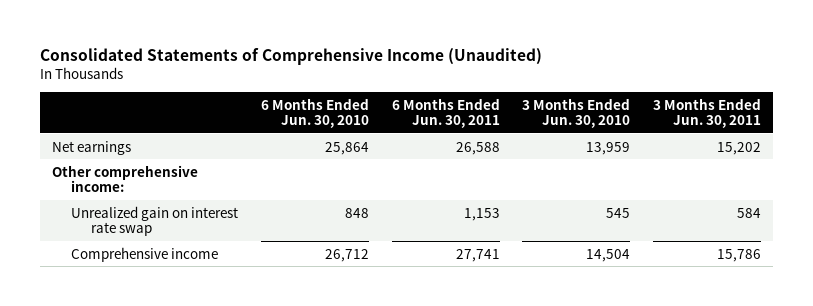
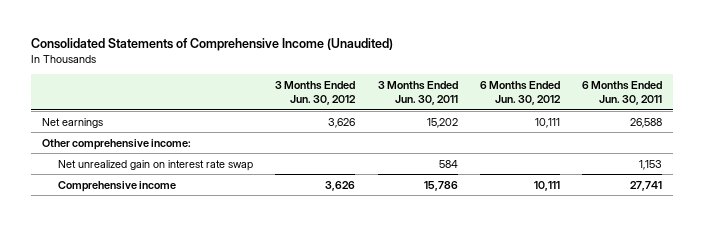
- | 6 Months Ended Jun. 30, 2010 | 6 Months Ended Jun. 30, 2011 | 3 Months Ended Jun. 30, 2010 | 3 Months Ended Jun. 30, 2011
+ | 3 Months Ended Jun. 30, 2012 | 3 Months Ended Jun. 30, 2011 | 6 Months Ended Jun. 30, 2012 | 6 Months Ended Jun. 30, 2011
- Unrealized gain on interest rate swap | 848 | 1,153 | 545 | 584
+ Net unrealized gain on interest rate swap | | 584 | | 1,153

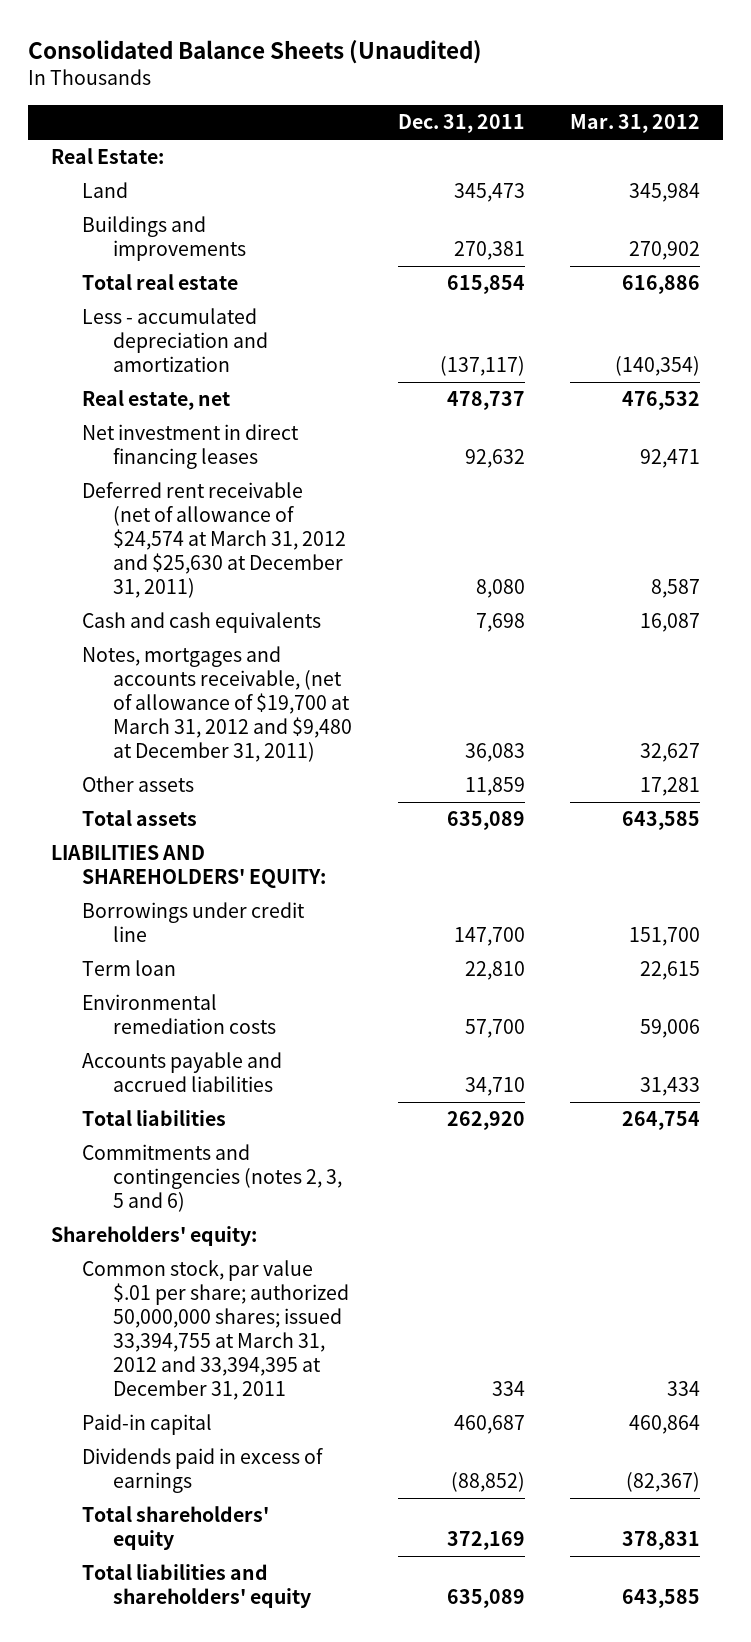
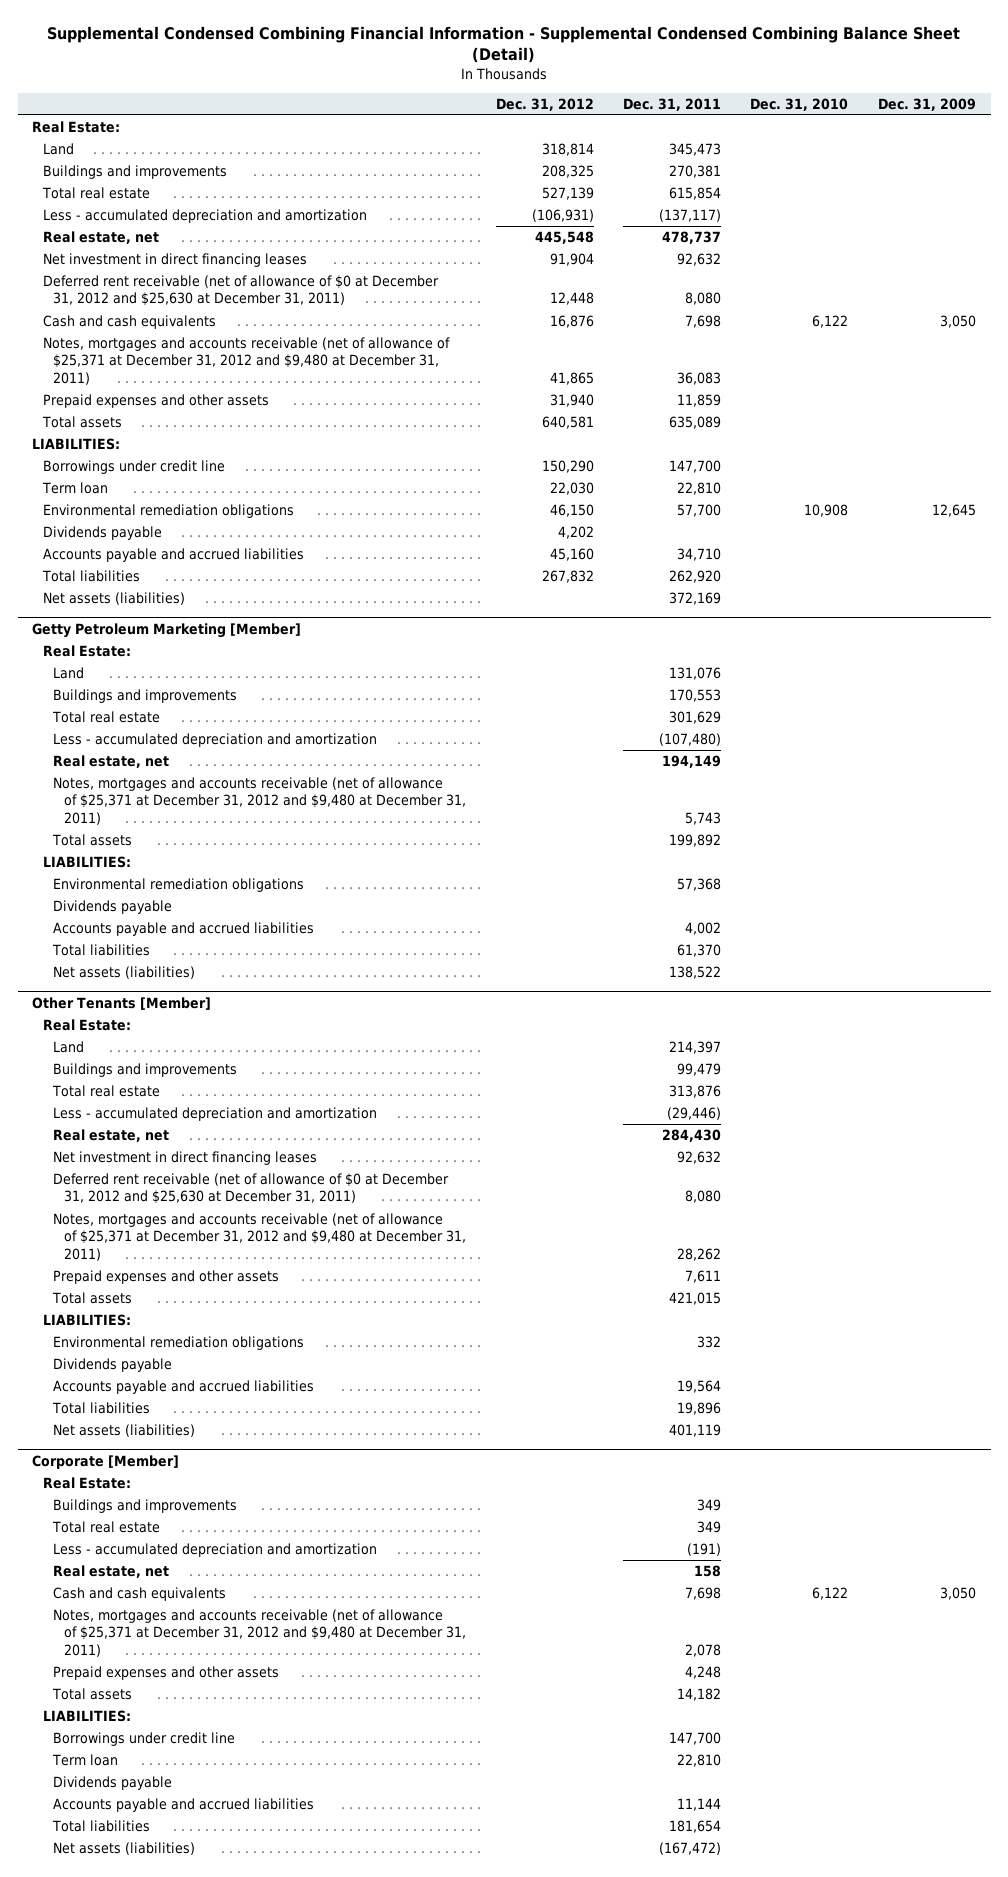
- Consolidated Balance Sheets (Unaudited)
+ Supplemental Condensed Combining Financial Information - Supplemental Condensed Combining Balance Sheet (Detail)
- | Dec. 31, 2011 | Mar. 31, 2012
+ | Dec. 31, 2012 | Dec. 31, 2011 | Dec. 31, 2010 | Dec. 31, 2009
- Deferred rent receivable (net of allowance of $24,574 at March 31, 2012 and $25,630 at December 31, 2011) | 8,080 | 8,587
+ Deferred rent receivable (net of allowance of $0 at December 31, 2012 and $25,630 at December 31, 2011) | 12,448 | 8,080 | |
- Notes, mortgages and accounts receivable, (net of allowance of $19,700 at March 31, 2012 and $9,480 at December 31, 2011) | 36,083 | 32,627
- Other assets | 11,859 | 17,281
+ Notes, mortgages and accounts receivable (net of allowance of $25,371 at December 31, 2012 and $9,480 at December 31, 2011) | 41,865 | 36,083 | |
+ Prepaid expenses and other assets | 31,940 | 11,859 | |
- LIABILITIES AND SHAREHOLDERS' EQUITY:
+ LIABILITIES:
- Environmental remediation costs | 57,700 | 59,006
+ Environmental remediation obligations | 46,150 | 57,700 | 10,908 | 12,645
+ Dividends payable | 4,202 | | |
- Commitments and contingencies (notes 2, 3, 5 and 6)
- Shareholders' equity:
- Common stock, par value $.01 per share; authorized 50,000,000 shares; issued 33,394,755 at March 31, 2012 and 33,394,395 at December 31, 2011 | 334 | 334
- Paid-in capital | 460,687 | 460,864
- Dividends paid in excess of earnings | (88,852) | (82,367)
- Total shareholders' equity | 372,169 | 378,831
- Total liabilities and shareholders' equity | 635,089 | 643,585
+ Net assets (liabilities) | | 372,169 | |
+ Getty Petroleum Marketing [Member]
+ Real Estate:
+ Land | | 131,076 | |
+ Buildings and improvements | | 170,553 | |
+ Total real estate | | 301,629 | |
+ Less - accumulated depreciation and amortization | | (107,480) | |
+ Real estate, net | | 194,149 | |
+ Notes, mortgages and accounts receivable (net of allowance of $25,371 at December 31, 2012 and $9,480 at December 31, 2011) | | 5,743 | |
+ Total assets | | 199,892 | |
+ LIABILITIES:
+ Environmental remediation obligations | | 57,368 | |
+ Dividends payable
+ Accounts payable and accrued liabilities | | 4,002 | |
+ Total liabilities | | 61,370 | |
+ Net assets (liabilities) | | 138,522 | |
+ Other Tenants [Member]
+ Real Estate:
+ Land | | 214,397 | |
+ Buildings and improvements | | 99,479 | |
+ Total real estate | | 313,876 | |
+ Less - accumulated depreciation and amortization | | (29,446) | |
+ Real estate, net | | 284,430 | |
+ Net investment in direct financing leases | | 92,632 | |
+ Deferred rent receivable (net of allowance of $0 at December 31, 2012 and $25,630 at December 31, 2011) | | 8,080 | |
+ Notes, mortgages and accounts receivable (net of allowance of $25,371 at December 31, 2012 and $9,480 at December 31, 2011) | | 28,262 | |
+ Prepaid expenses and other assets | | 7,611 | |
+ Total assets | | 421,015 | |
+ LIABILITIES:
+ Environmental remediation obligations | | 332 | |
+ Dividends payable
+ Accounts payable and accrued liabilities | | 19,564 | |
+ Total liabilities | | 19,896 | |
+ Net assets (liabilities) | | 401,119 | |
+ Corporate [Member]
+ Real Estate:
+ Buildings and improvements | | 349 | |
+ Total real estate | | 349 | |
+ Less - accumulated depreciation and amortization | | (191) | |
+ Real estate, net | | 158 | |
+ Cash and cash equivalents | | 7,698 | 6,122 | 3,050
+ Notes, mortgages and accounts receivable (net of allowance of $25,371 at December 31, 2012 and $9,480 at December 31, 2011) | | 2,078 | |
+ Prepaid expenses and other assets | | 4,248 | |
+ Total assets | | 14,182 | |
+ LIABILITIES:
+ Borrowings under credit line | | 147,700 | |
+ Term loan | | 22,810 | |
+ Dividends payable
+ Accounts payable and accrued liabilities | | 11,144 | |
+ Total liabilities | | 181,654 | |
+ Net assets (liabilities) | | (167,472) | |

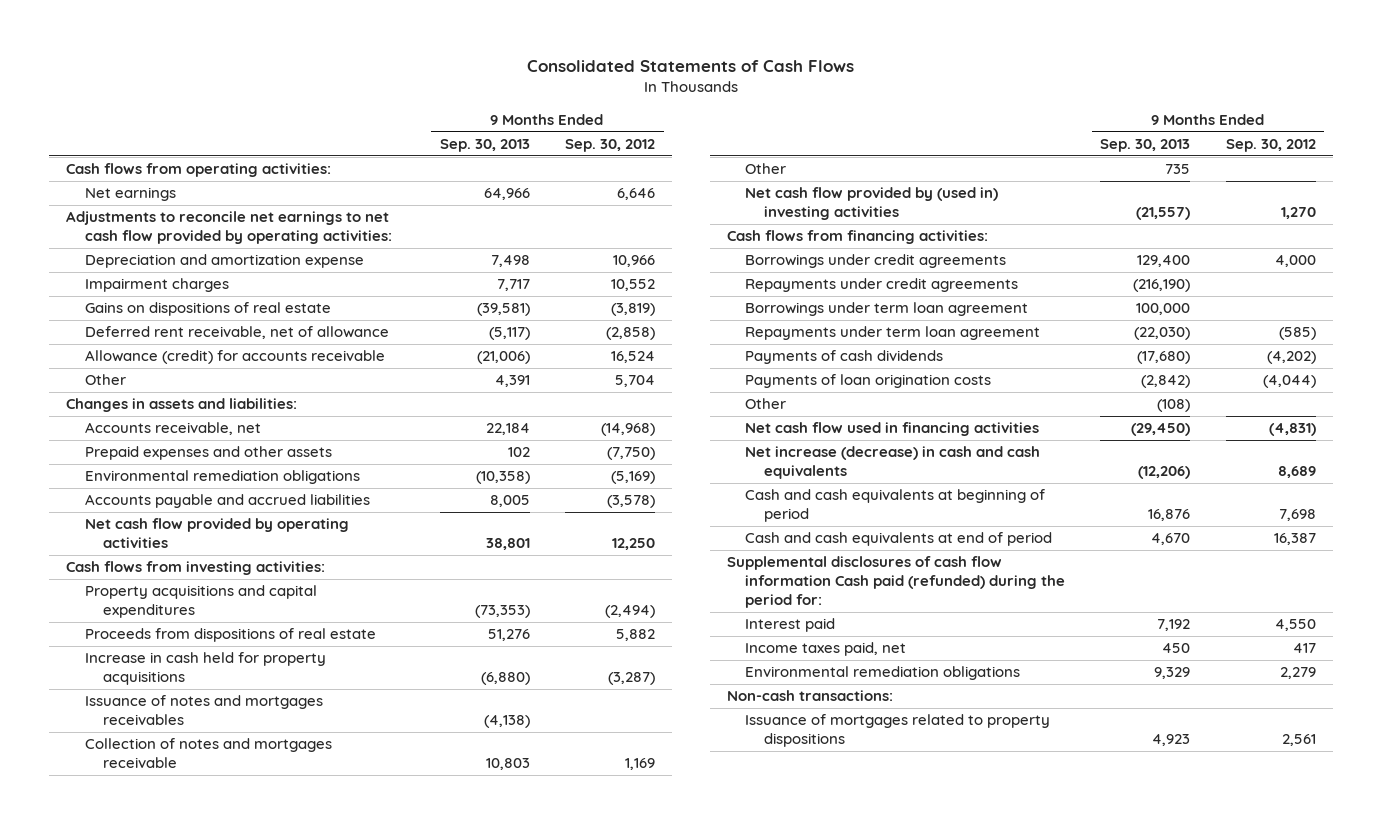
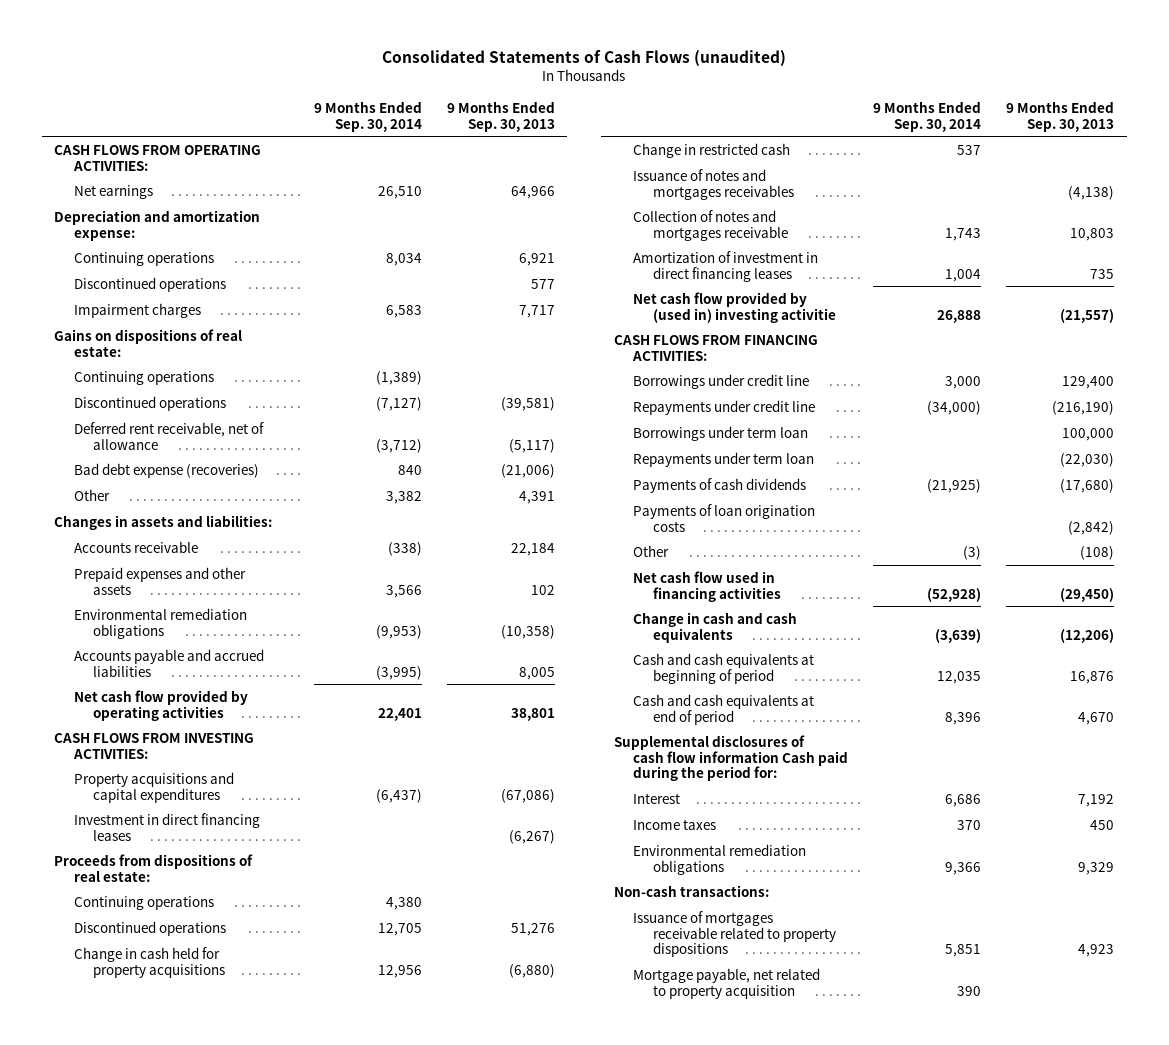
- Consolidated Statements of Cash Flows
+ Consolidated Statements of Cash Flows (unaudited)
- | 9 Months Ended Sep. 30, 2013 | 9 Months Ended Sep. 30, 2012
+ | 9 Months Ended Sep. 30, 2014 | 9 Months Ended Sep. 30, 2013
- Cash flows from operating activities:
+ CASH FLOWS FROM OPERATING ACTIVITIES:
- Adjustments to reconcile net earnings to net cash flow provided by operating activities:
- Depreciation and amortization expense | 7,498 | 10,966
+ Depreciation and amortization expense:
+ Continuing operations | 8,034 | 6,921
+ Discontinued operations | | 577
- Gains on dispositions of real estate | (39,581) | (3,819)
+ Gains on dispositions of real estate:
+ Continuing operations | (1,389) |
+ Discontinued operations | (7,127) | (39,581)
- Allowance (credit) for accounts receivable | (21,006) | 16,524
+ Bad debt expense (recoveries) | 840 | (21,006)
- Accounts receivable, net | 22,184 | (14,968)
+ Accounts receivable | (338) | 22,184
- Cash flows from investing activities:
- Property acquisitions and capital expenditures | (73,353) | (2,494)
- Proceeds from dispositions of real estate | 51,276 | 5,882
- Increase in cash held for property acquisitions | (6,880) | (3,287)
+ CASH FLOWS FROM INVESTING ACTIVITIES:
+ Property acquisitions and capital expenditures | (6,437) | (67,086)
+ Investment in direct financing leases | | (6,267)
+ Proceeds from dispositions of real estate:
+ Continuing operations | 4,380 |
+ Discontinued operations | 12,705 | 51,276
+ Change in cash held for property acquisitions | 12,956 | (6,880)
+ Change in restricted cash | 537 |
- Other | 735 |
- Net cash flow provided by (used in) investing activities | (21,557) | 1,270
- Cash flows from financing activities:
- Borrowings under credit agreements | 129,400 | 4,000
- Repayments under credit agreements | (216,190) |
- Borrowings under term loan agreement | 100,000 |
- Repayments under term loan agreement | (22,030) | (585)
+ Amortization of investment in direct financing leases | 1,004 | 735
+ Net cash flow provided by (used in) investing activitie | 26,888 | (21,557)
+ CASH FLOWS FROM FINANCING ACTIVITIES:
+ Borrowings under credit line | 3,000 | 129,400
+ Repayments under credit line | (34,000) | (216,190)
+ Borrowings under term loan | | 100,000
+ Repayments under term loan | | (22,030)
- Net increase (decrease) in cash and cash equivalents | (12,206) | 8,689
+ Change in cash and cash equivalents | (3,639) | (12,206)
- Supplemental disclosures of cash flow information Cash paid (refunded) during the period for:
- Interest paid | 7,192 | 4,550
- Income taxes paid, net | 450 | 417
+ Supplemental disclosures of cash flow information Cash paid during the period for:
+ Interest | 6,686 | 7,192
+ Income taxes | 370 | 450
- Issuance of mortgages related to property dispositions | 4,923 | 2,561
+ Issuance of mortgages receivable related to property dispositions | 5,851 | 4,923
+ Mortgage payable, net related to property acquisition | 390 |

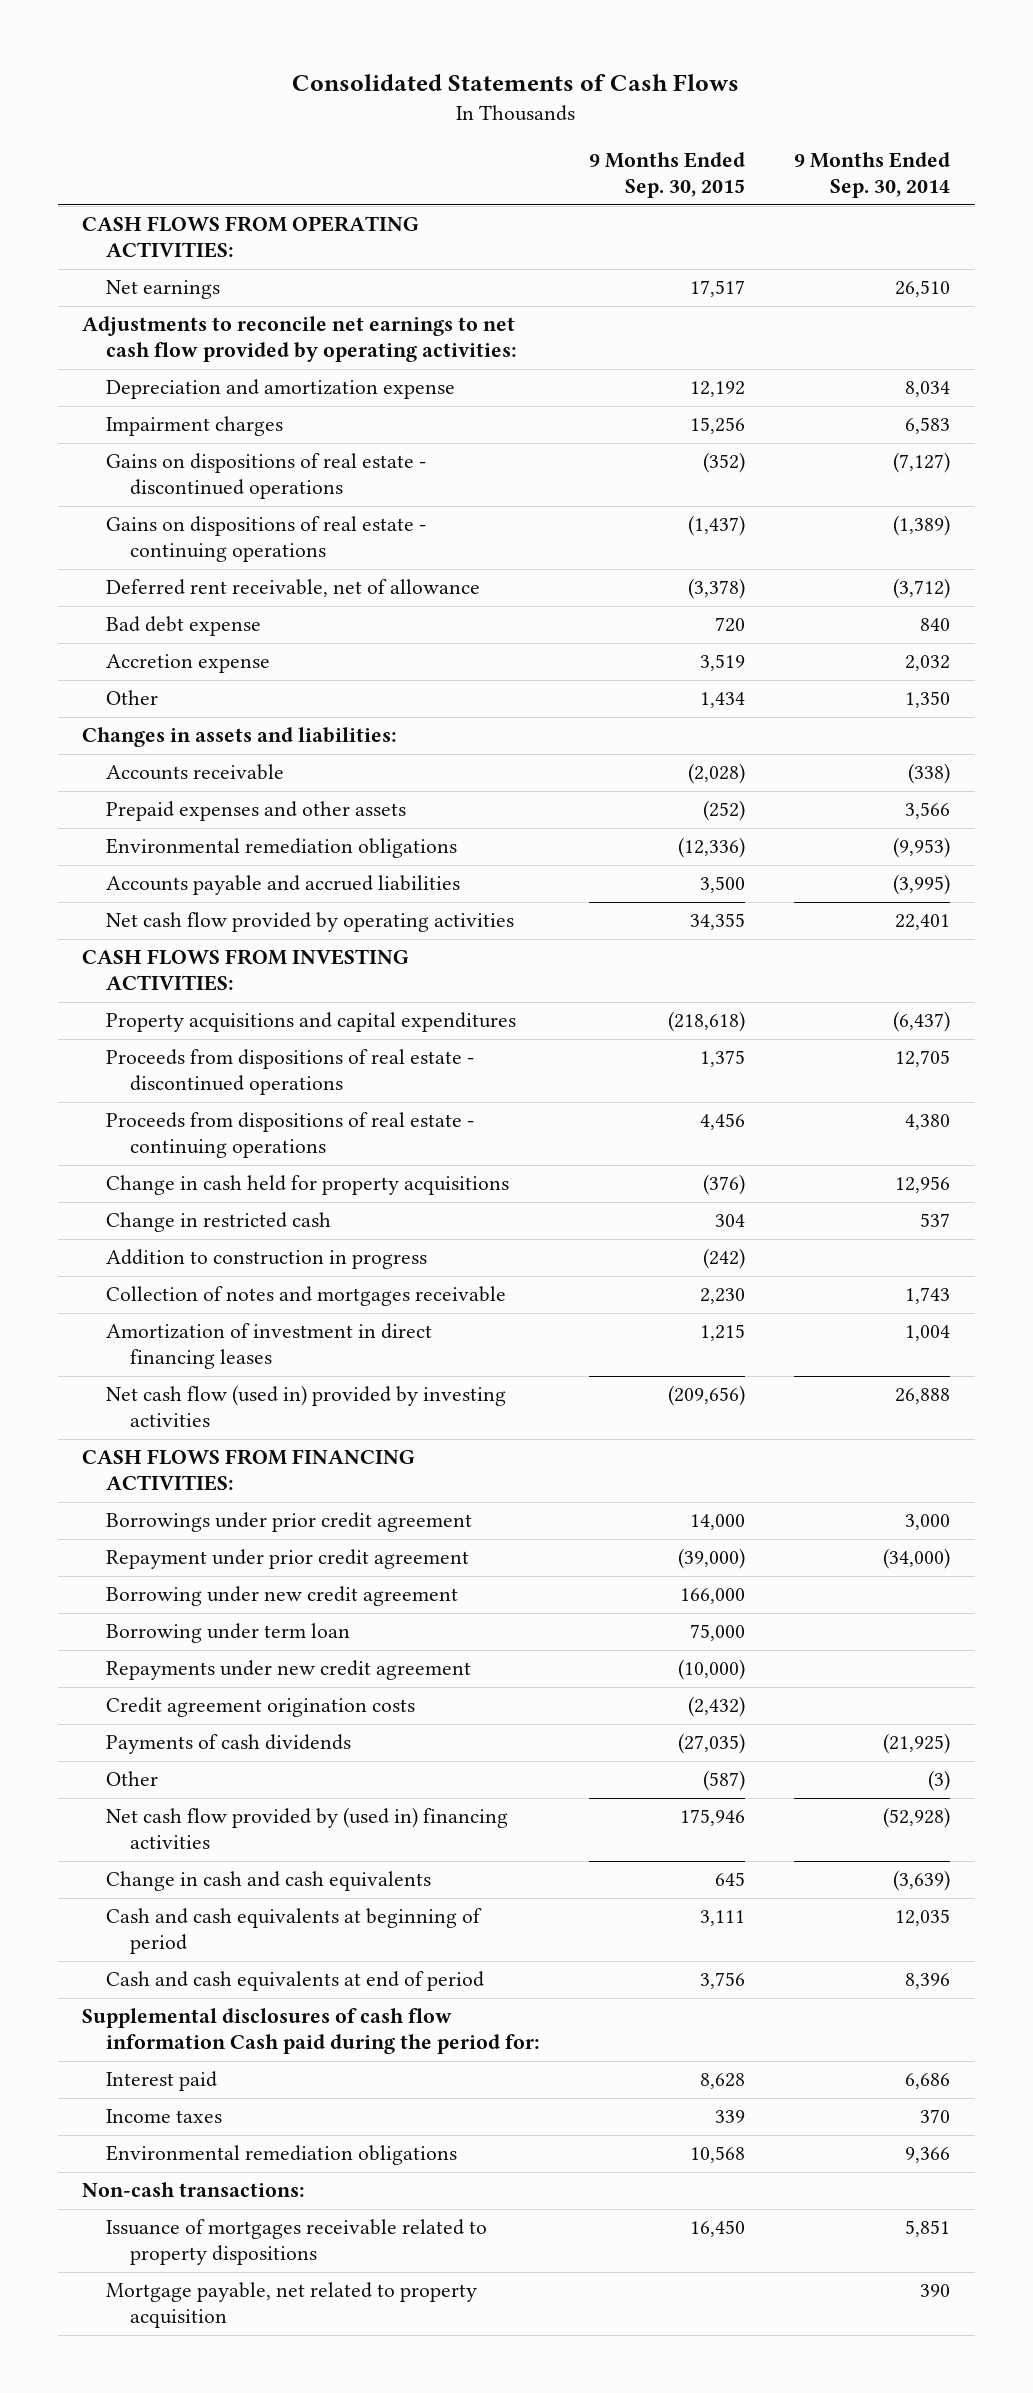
- Consolidated Statements of Cash Flows (unaudited)
+ Consolidated Statements of Cash Flows
- | 9 Months Ended Sep. 30, 2014 | 9 Months Ended Sep. 30, 2013
+ | 9 Months Ended Sep. 30, 2015 | 9 Months Ended Sep. 30, 2014
- Depreciation and amortization expense:
- Continuing operations | 8,034 | 6,921
- Discontinued operations | | 577
+ Adjustments to reconcile net earnings to net cash flow provided by operating activities:
+ Depreciation and amortization expense | 12,192 | 8,034
- Gains on dispositions of real estate:
- Continuing operations | (1,389) |
- Discontinued operations | (7,127) | (39,581)
+ Gains on dispositions of real estate - discontinued operations | (352) | (7,127)
+ Gains on dispositions of real estate - continuing operations | (1,437) | (1,389)
- Bad debt expense (recoveries) | 840 | (21,006)
- Other | 3,382 | 4,391
+ Bad debt expense | 720 | 840
+ Accretion expense | 3,519 | 2,032
+ Other | 1,434 | 1,350
- Investment in direct financing leases | | (6,267)
- Proceeds from dispositions of real estate:
- Continuing operations | 4,380 |
- Discontinued operations | 12,705 | 51,276
+ Proceeds from dispositions of real estate - discontinued operations | 1,375 | 12,705
+ Proceeds from dispositions of real estate - continuing operations | 4,456 | 4,380
- Issuance of notes and mortgages receivables | | (4,138)
+ Addition to construction in progress | (242) |
- Net cash flow provided by (used in) investing activitie | 26,888 | (21,557)
+ Net cash flow (used in) provided by investing activities | (209,656) | 26,888
- Borrowings under credit line | 3,000 | 129,400
- Repayments under credit line | (34,000) | (216,190)
- Borrowings under term loan | | 100,000
- Repayments under term loan | | (22,030)
+ Borrowings under prior credit agreement | 14,000 | 3,000
+ Repayment under prior credit agreement | (39,000) | (34,000)
+ Borrowing under new credit agreement | 166,000 |
+ Borrowing under term loan | 75,000 |
+ Repayments under new credit agreement | (10,000) |
+ Credit agreement origination costs | (2,432) |
- Payments of loan origination costs | | (2,842)
- Net cash flow used in financing activities | (52,928) | (29,450)
+ Net cash flow provided by (used in) financing activities | 175,946 | (52,928)
- Interest | 6,686 | 7,192
+ Interest paid | 8,628 | 6,686

